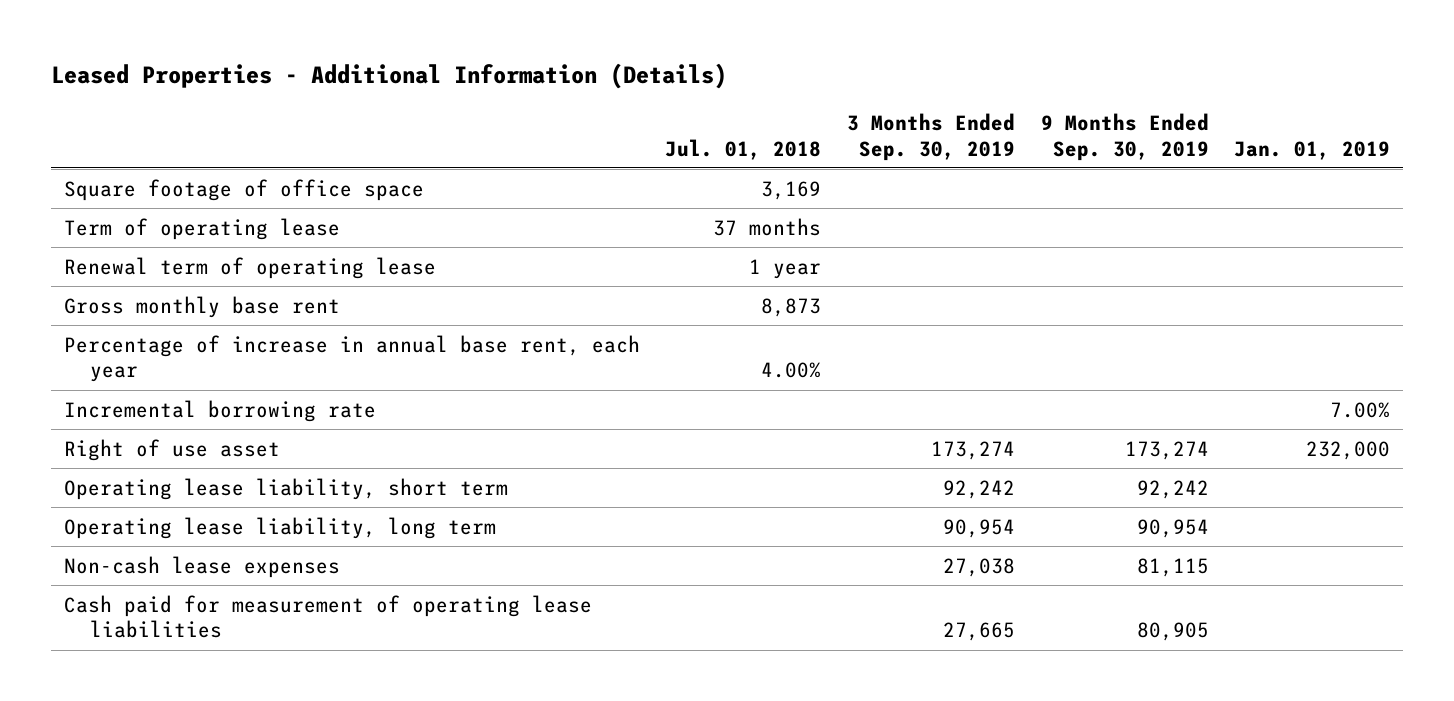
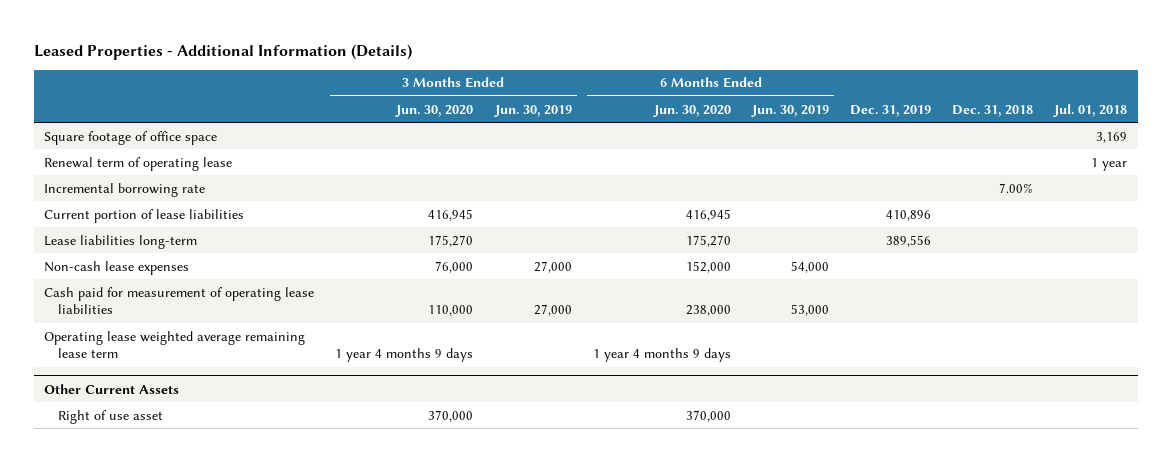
- | Jul. 01, 2018 | 3 Months Ended Sep. 30, 2019 | 9 Months Ended Sep. 30, 2019 | Jan. 01, 2019
+ | 3 Months Ended Jun. 30, 2020 | 3 Months Ended Jun. 30, 2019 | 6 Months Ended Jun. 30, 2020 | 6 Months Ended Jun. 30, 2019 | Dec. 31, 2019 | Dec. 31, 2018 | Jul. 01, 2018
- Term of operating lease | 37 months | | |
- Gross monthly base rent | 8,873 | | |
- Percentage of increase in annual base rent, each year | 4.00% | | |
- Right of use asset | | 173,274 | 173,274 | 232,000
- Operating lease liability, short term | | 92,242 | 92,242 |
- Operating lease liability, long term | | 90,954 | 90,954 |
+ Current portion of lease liabilities | 416,945 | | 416,945 | | 410,896 | |
+ Lease liabilities long-term | 175,270 | | 175,270 | | 389,556 | |
+ Operating lease weighted average remaining lease term | 1 year 4 months 9 days | | 1 year 4 months 9 days | | | |
+ Other Current Assets
+ Right of use asset | 370,000 | | 370,000 | | | |

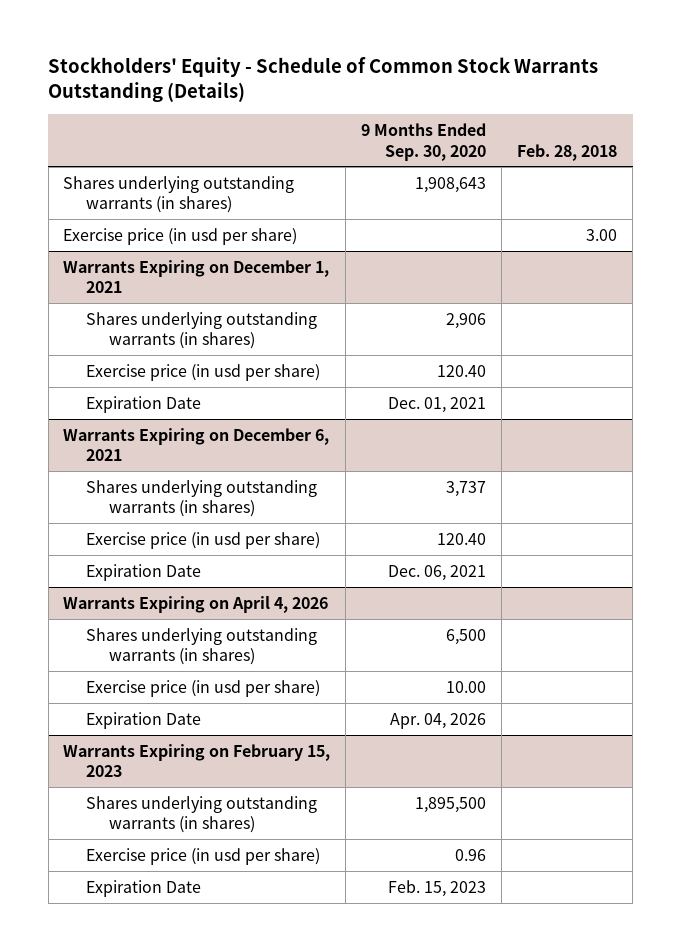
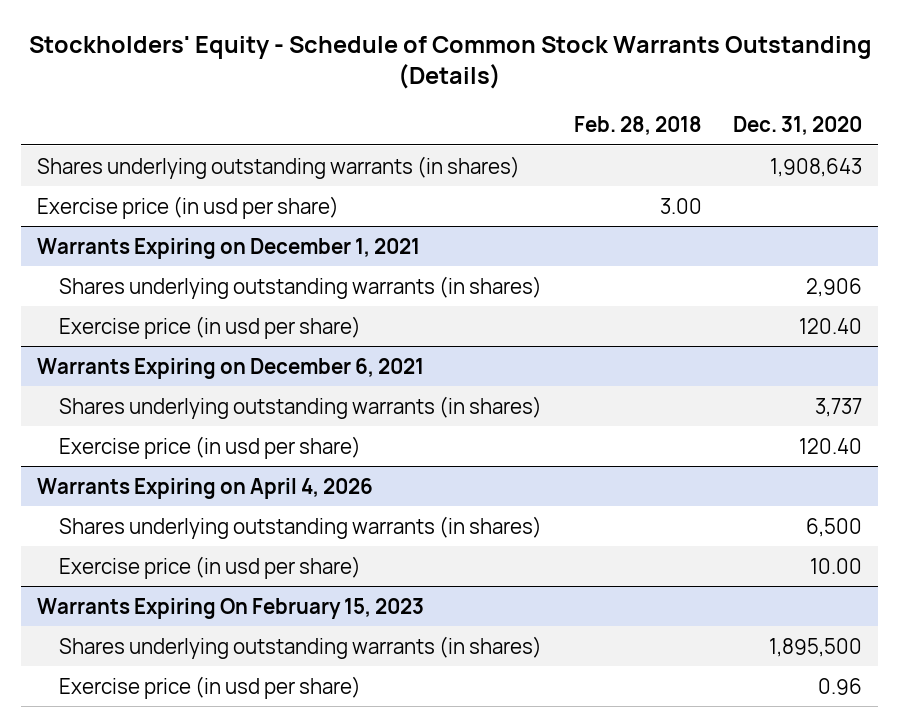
- | 9 Months Ended Sep. 30, 2020 | Feb. 28, 2018
+ | Feb. 28, 2018 | Dec. 31, 2020
@ Warrants Expiring on December 1, 2021
- Expiration Date | Dec. 01, 2021 |
@ Warrants Expiring on December 6, 2021
- Expiration Date | Dec. 06, 2021 |
@ Warrants Expiring on April 4, 2026
- Expiration Date | Apr. 04, 2026 |
- Warrants Expiring on February 15, 2023
+ Warrants Expiring On February 15, 2023
- Expiration Date | Feb. 15, 2023 |

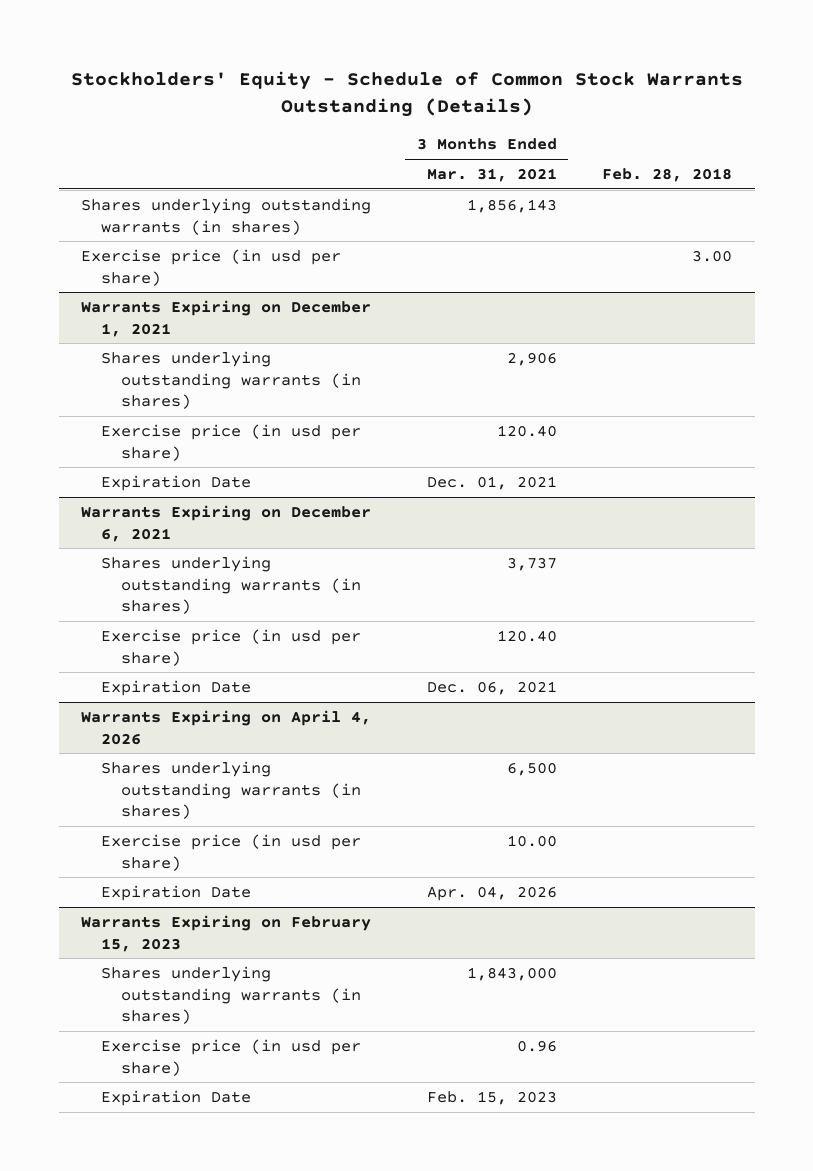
- | Feb. 28, 2018 | Dec. 31, 2020
+ | 3 Months Ended Mar. 31, 2021 | Feb. 28, 2018
@ Warrants Expiring on December 1, 2021
+ Expiration Date | Dec. 01, 2021 |
@ Warrants Expiring on December 6, 2021
+ Expiration Date | Dec. 06, 2021 |
- Warrants Expiring On February 15, 2023
@ Warrants Expiring on April 4, 2026
+ Expiration Date | Apr. 04, 2026 |
+ Warrants Expiring on February 15, 2023
+ Expiration Date | Feb. 15, 2023 |

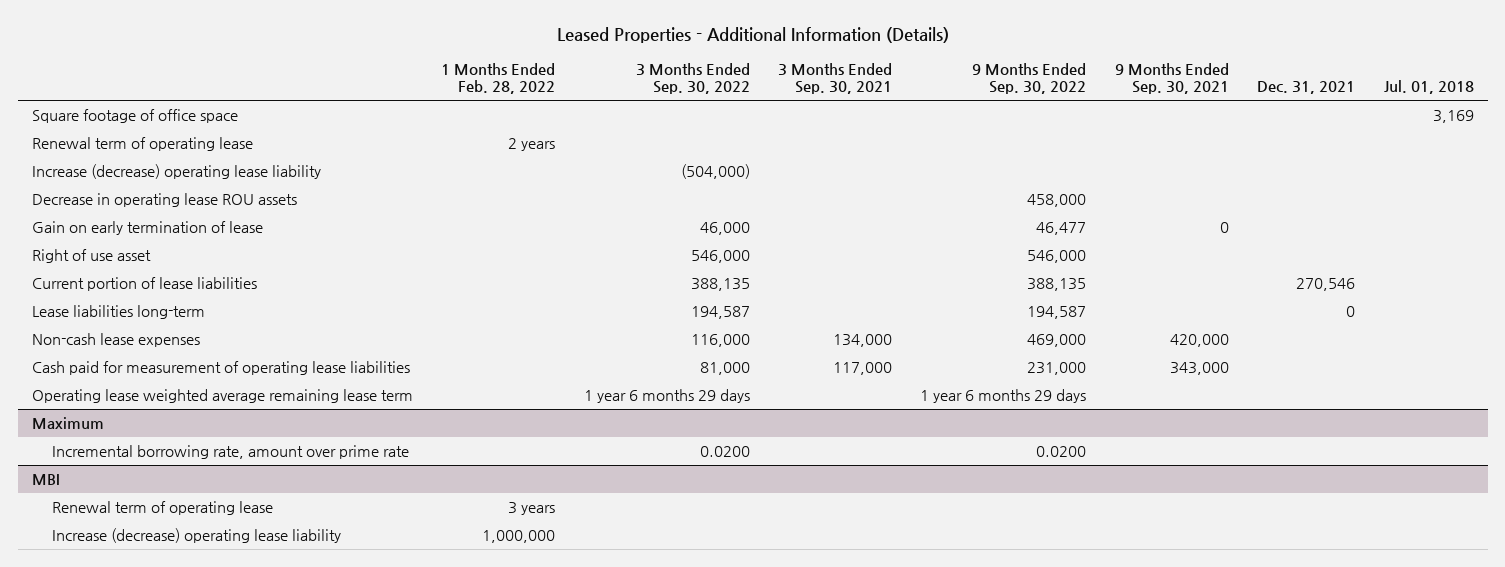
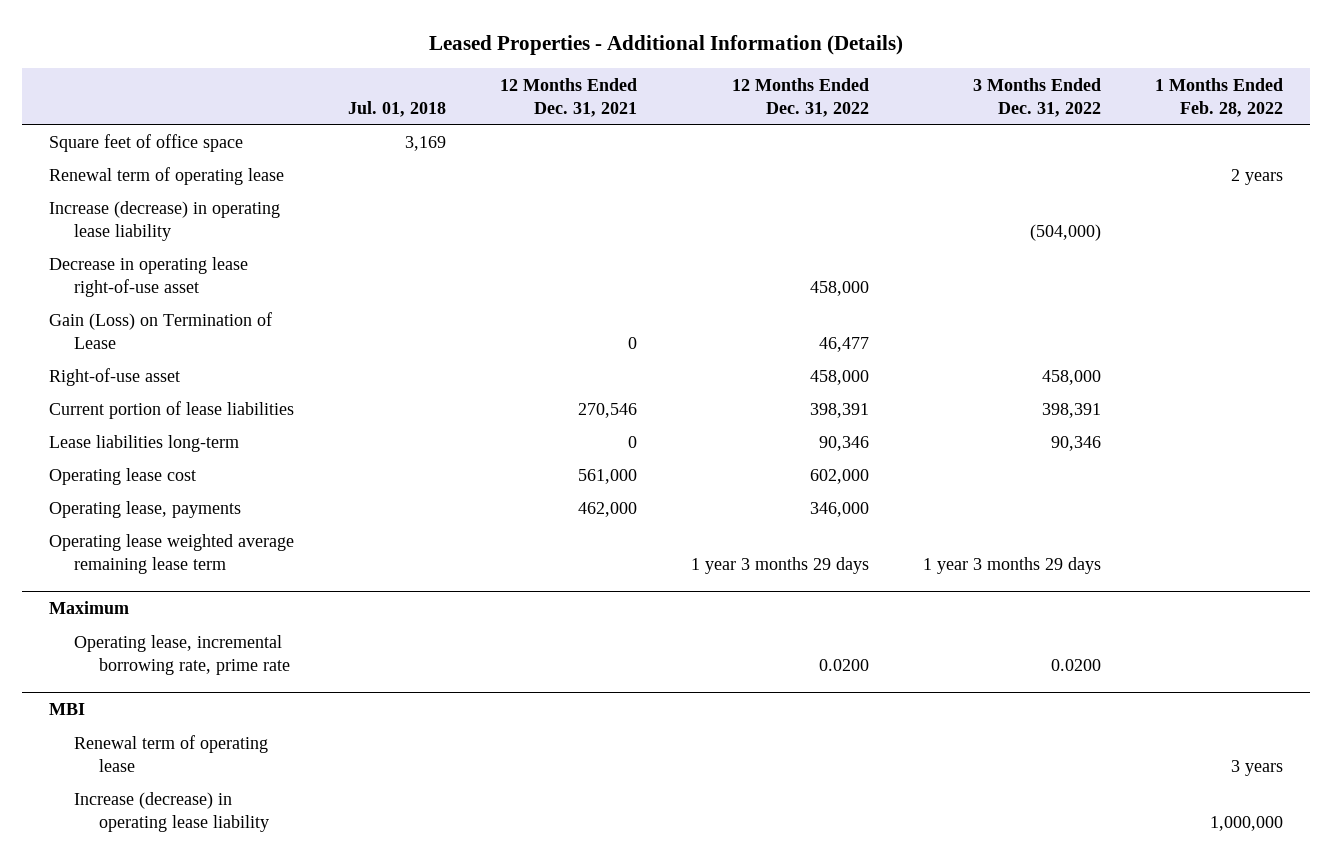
- | 1 Months Ended Feb. 28, 2022 | 3 Months Ended Sep. 30, 2022 | 3 Months Ended Sep. 30, 2021 | 9 Months Ended Sep. 30, 2022 | 9 Months Ended Sep. 30, 2021 | Dec. 31, 2021 | Jul. 01, 2018
+ | Jul. 01, 2018 | 12 Months Ended Dec. 31, 2021 | 12 Months Ended Dec. 31, 2022 | 3 Months Ended Dec. 31, 2022 | 1 Months Ended Feb. 28, 2022
- Square footage of office space | | | | | | | 3,169
+ Square feet of office space | 3,169 | | | |
- Increase (decrease) operating lease liability | | (504,000) | | | | |
- Decrease in operating lease ROU assets | | | | 458,000 | | |
- Gain on early termination of lease | | 46,000 | | 46,477 | 0 | |
- Right of use asset | | 546,000 | | 546,000 | | |
+ Increase (decrease) in operating lease liability | | | | (504,000) |
+ Decrease in operating lease right-of-use asset | | | 458,000 | |
+ Gain (Loss) on Termination of Lease | | 0 | 46,477 | |
+ Right-of-use asset | | | 458,000 | 458,000 |
- Non-cash lease expenses | | 116,000 | 134,000 | 469,000 | 420,000 | |
- Cash paid for measurement of operating lease liabilities | | 81,000 | 117,000 | 231,000 | 343,000 | |
+ Operating lease cost | | 561,000 | 602,000 | |
+ Operating lease, payments | | 462,000 | 346,000 | |
@ Maximum
- Incremental borrowing rate, amount over prime rate | | 0.0200 | | 0.0200 | | |
+ Operating lease, incremental borrowing rate, prime rate | | | 0.0200 | 0.0200 |
@ MBI
- Increase (decrease) operating lease liability | 1,000,000 | | | | | |
+ Increase (decrease) in operating lease liability | | | | | 1,000,000

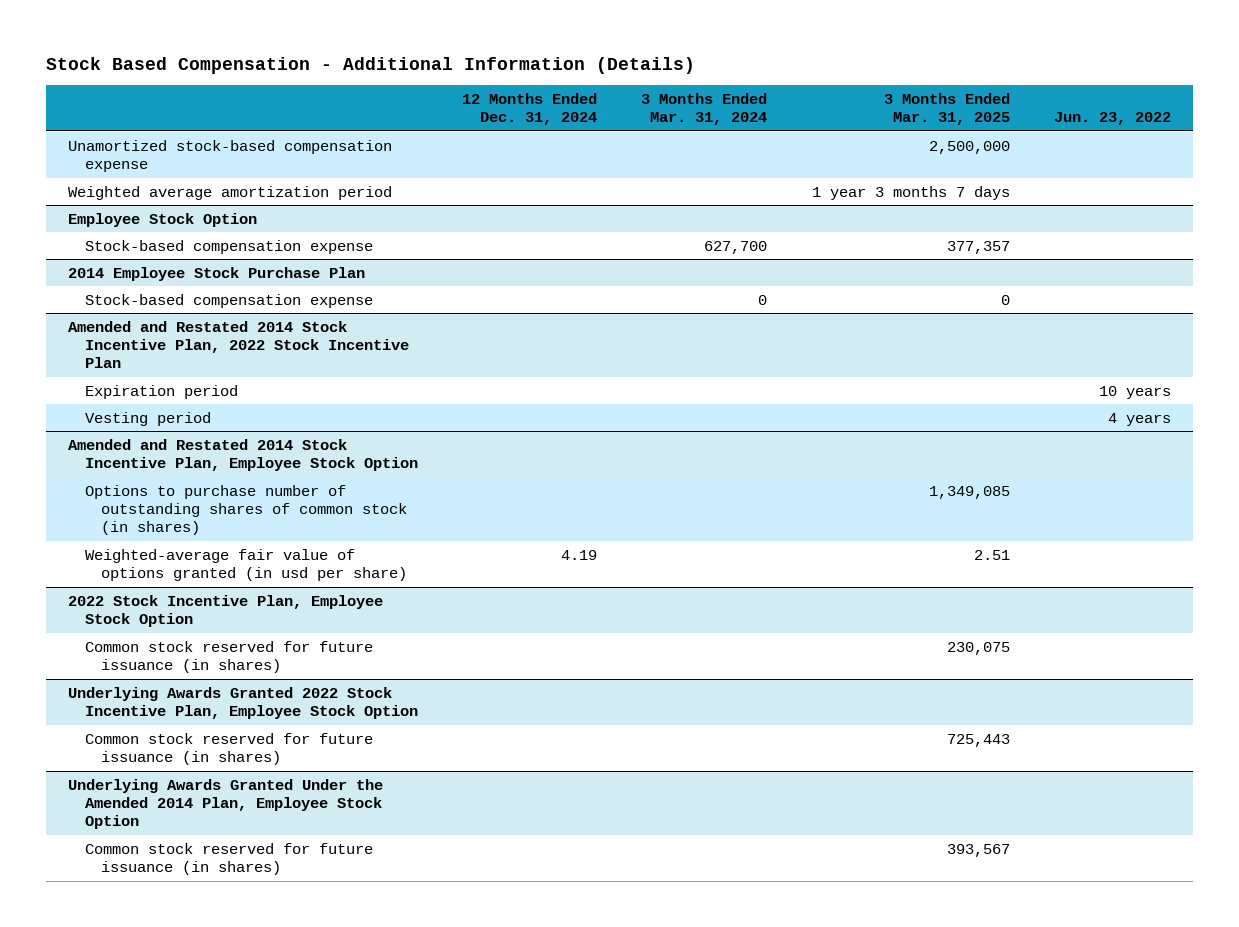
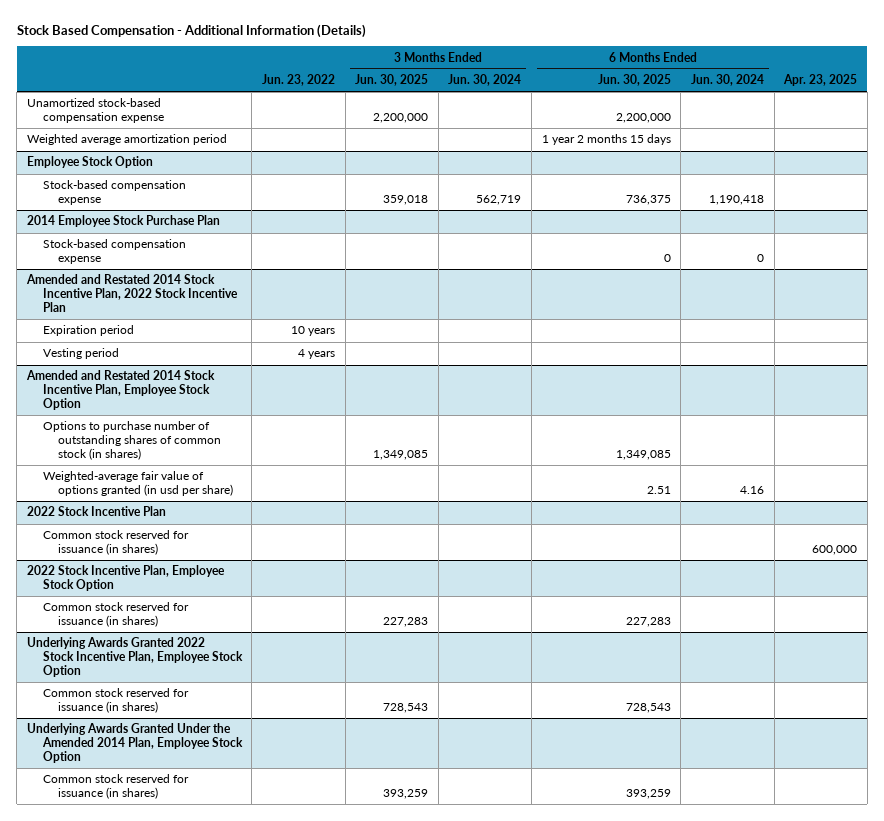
- | 12 Months Ended Dec. 31, 2024 | 3 Months Ended Mar. 31, 2024 | 3 Months Ended Mar. 31, 2025 | Jun. 23, 2022
+ | Jun. 23, 2022 | 3 Months Ended Jun. 30, 2025 | 3 Months Ended Jun. 30, 2024 | 6 Months Ended Jun. 30, 2025 | 6 Months Ended Jun. 30, 2024 | Apr. 23, 2025
+ 2022 Stock Incentive Plan
+ Common stock reserved for issuance (in shares) | | | | | | 600,000
@ 2022 Stock Incentive Plan, Employee Stock Option
- Common stock reserved for future issuance (in shares) | | | 230,075 |
+ Common stock reserved for issuance (in shares) | | 227,283 | | 227,283 | |
@ Underlying Awards Granted 2022 Stock Incentive Plan, Employee Stock Option
- Common stock reserved for future issuance (in shares) | | | 725,443 |
+ Common stock reserved for issuance (in shares) | | 728,543 | | 728,543 | |
@ Underlying Awards Granted Under the Amended 2014 Plan, Employee Stock Option
- Common stock reserved for future issuance (in shares) | | | 393,567 |
+ Common stock reserved for issuance (in shares) | | 393,259 | | 393,259 | |

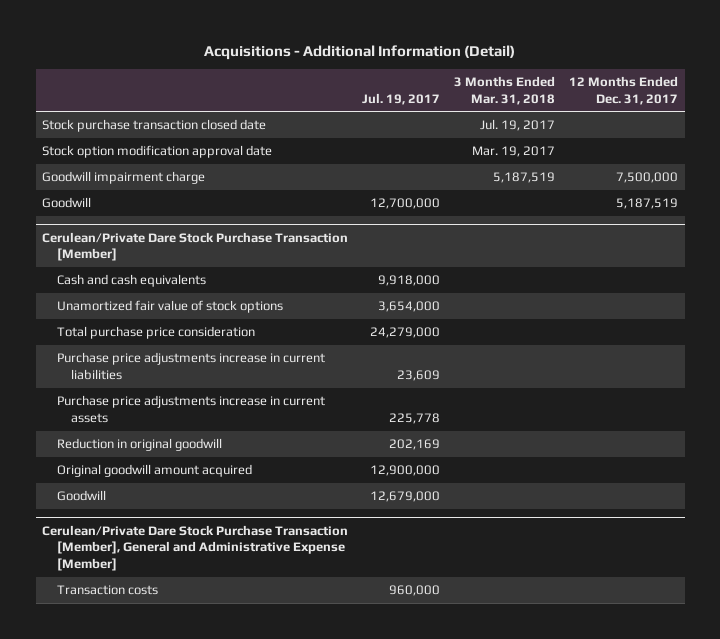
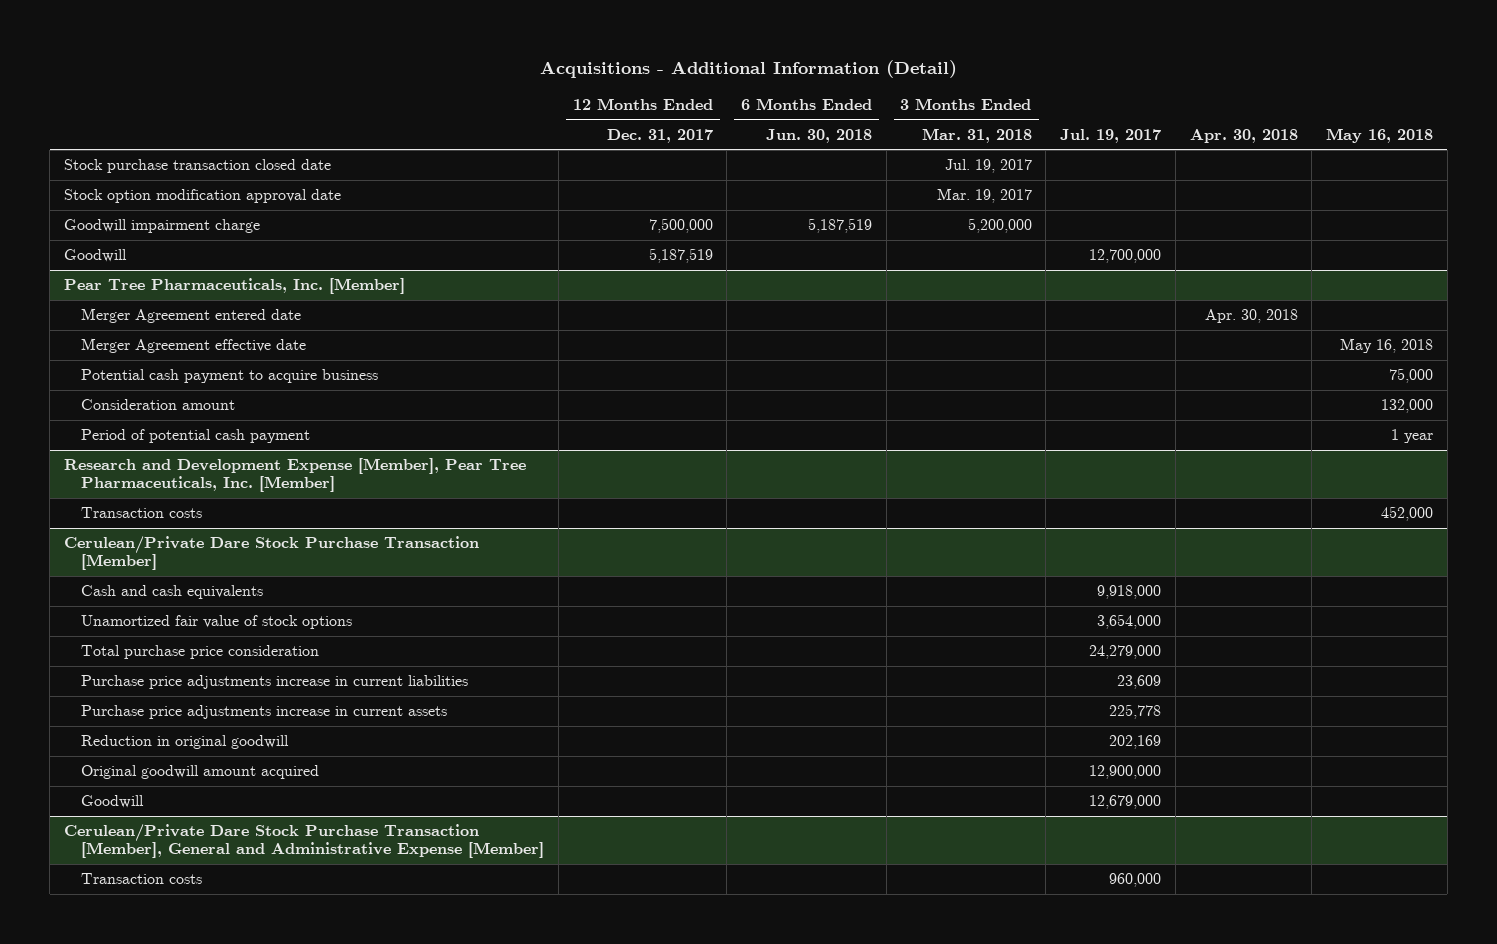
- | Jul. 19, 2017 | 3 Months Ended Mar. 31, 2018 | 12 Months Ended Dec. 31, 2017
+ | 12 Months Ended Dec. 31, 2017 | 6 Months Ended Jun. 30, 2018 | 3 Months Ended Mar. 31, 2018 | Jul. 19, 2017 | Apr. 30, 2018 | May 16, 2018
- Goodwill impairment charge | | 5,187,519 | 7,500,000
+ Goodwill impairment charge | 7,500,000 | 5,187,519 | 5,200,000 | | |
+ Pear Tree Pharmaceuticals, Inc. [Member]
+ Merger Agreement entered date | | | | | Apr. 30, 2018 |
+ Merger Agreement effective date | | | | | | May 16, 2018
+ Potential cash payment to acquire business | | | | | | 75,000
+ Consideration amount | | | | | | 132,000
+ Period of potential cash payment | | | | | | 1 year
+ Research and Development Expense [Member], Pear Tree Pharmaceuticals, Inc. [Member]
+ Transaction costs | | | | | | 452,000

